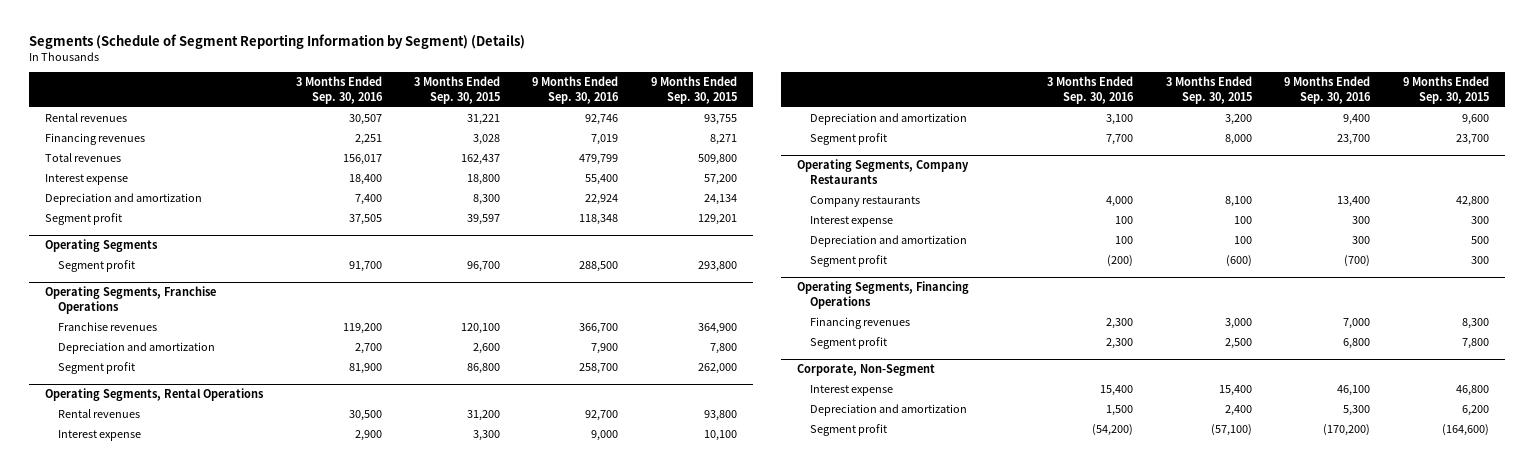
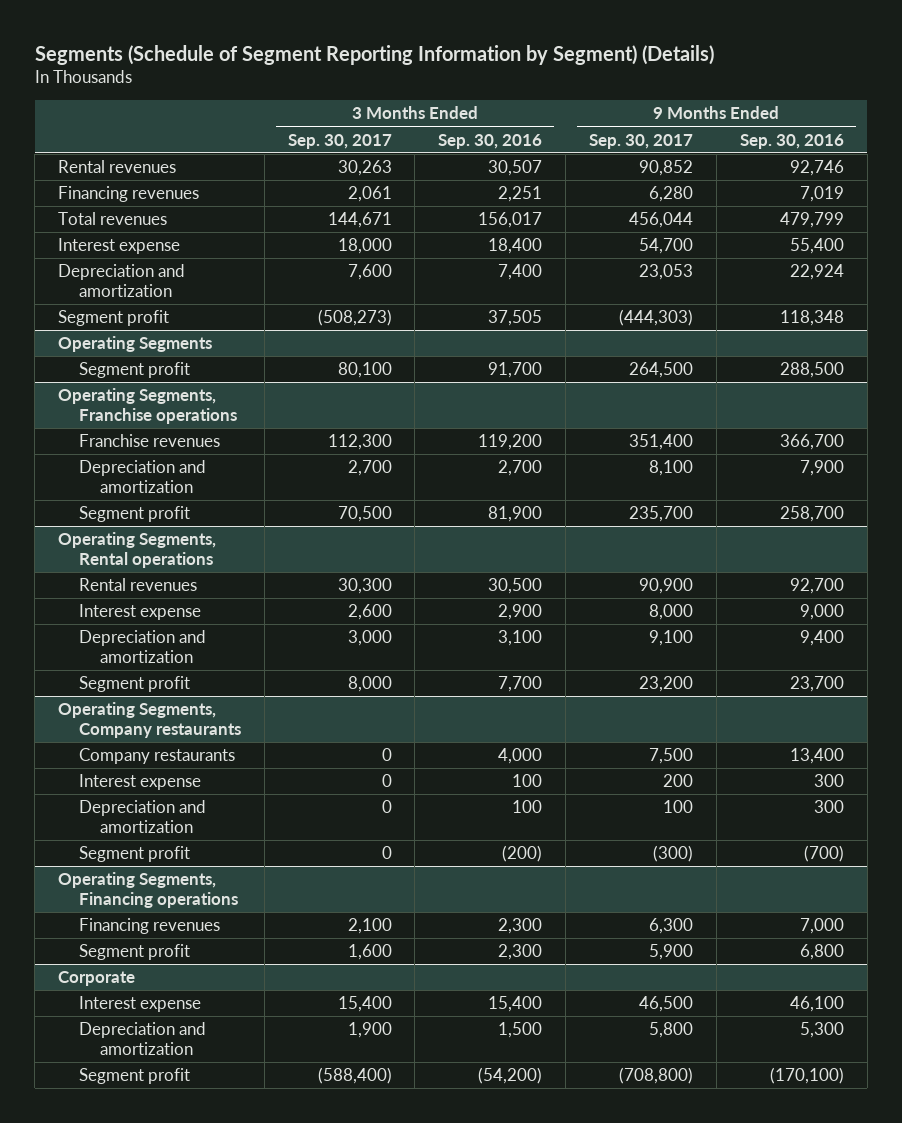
- | 3 Months Ended Sep. 30, 2016 | 3 Months Ended Sep. 30, 2015 | 9 Months Ended Sep. 30, 2016 | 9 Months Ended Sep. 30, 2015
+ | 3 Months Ended Sep. 30, 2017 | 3 Months Ended Sep. 30, 2016 | 9 Months Ended Sep. 30, 2017 | 9 Months Ended Sep. 30, 2016
- Operating Segments, Franchise Operations
+ Operating Segments, Franchise operations
- Operating Segments, Rental Operations
+ Operating Segments, Rental operations
- Operating Segments, Company Restaurants
+ Operating Segments, Company restaurants
- Operating Segments, Financing Operations
+ Operating Segments, Financing operations
- Corporate, Non-Segment
+ Corporate
- Segment profit | (54,200) | (57,100) | (170,200) | (164,600)
+ Segment profit | (588,400) | (54,200) | (708,800) | (170,100)

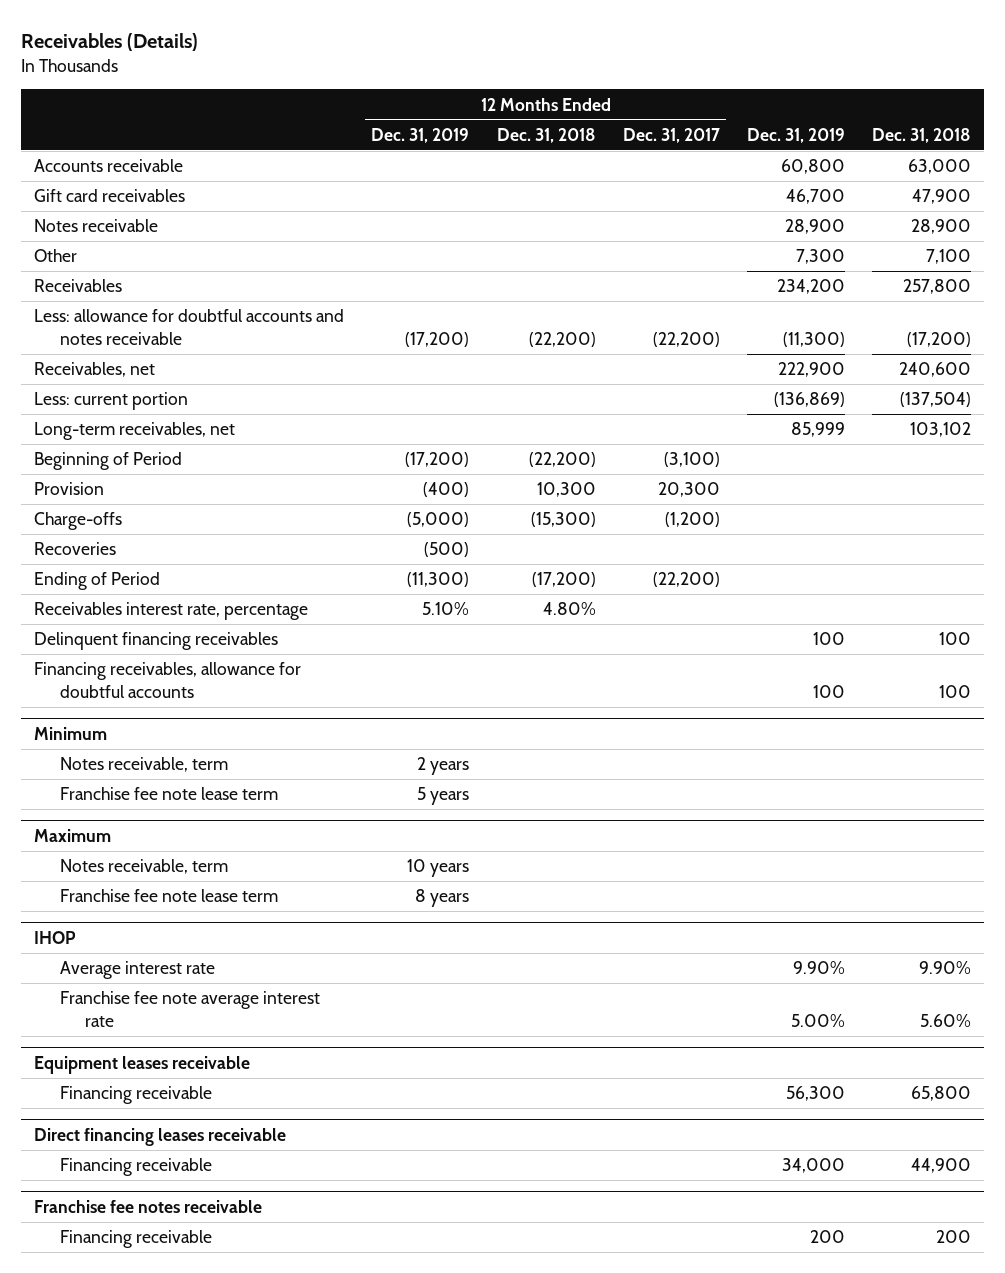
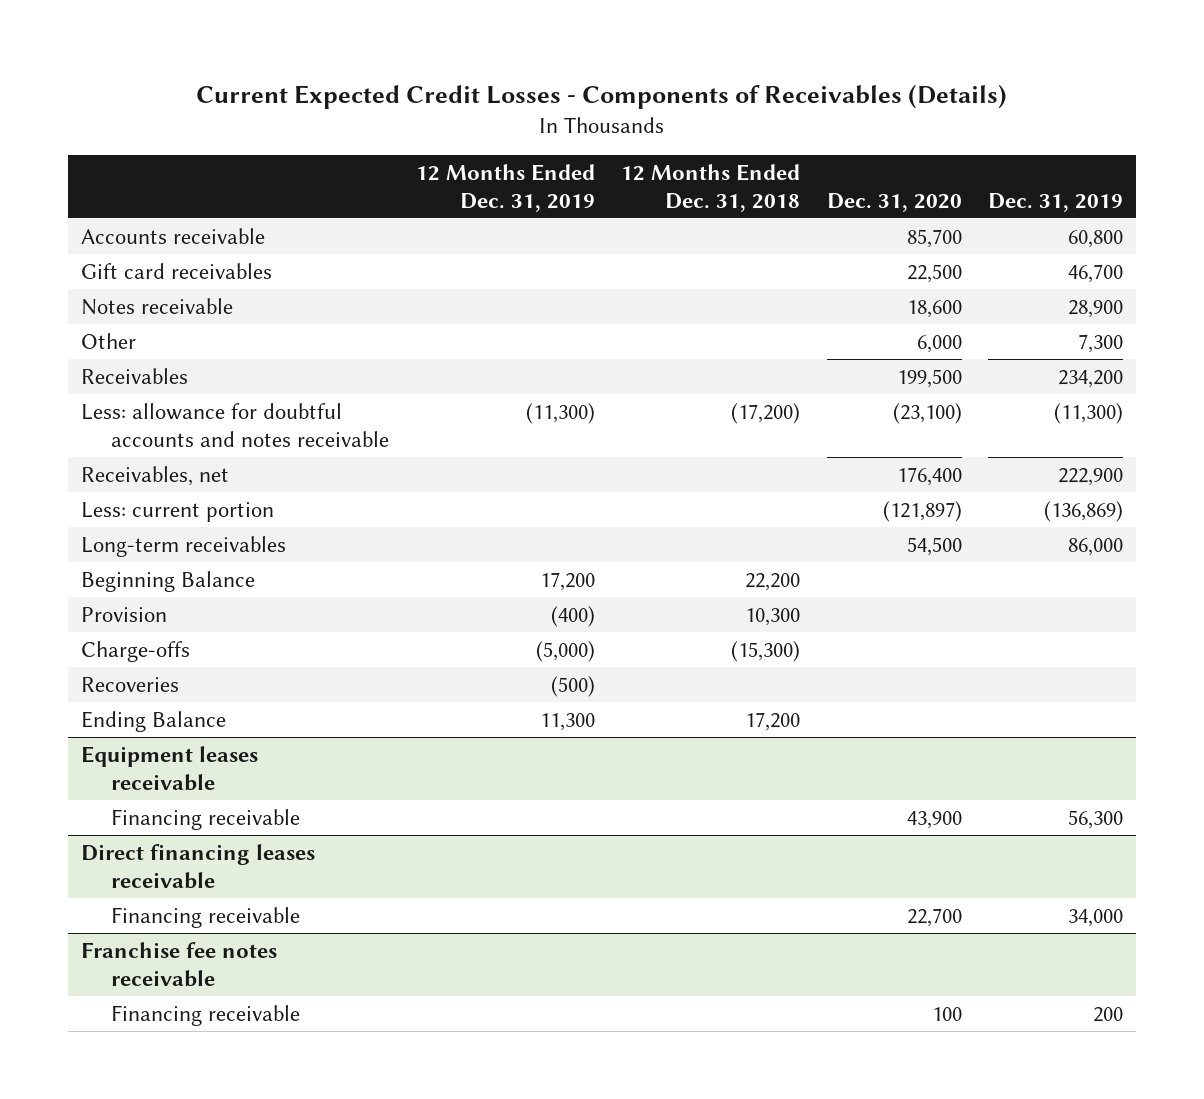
- Receivables (Details)
+ Current Expected Credit Losses - Components of Receivables (Details)
- | 12 Months Ended Dec. 31, 2019 | 12 Months Ended Dec. 31, 2018 | 12 Months Ended Dec. 31, 2017 | Dec. 31, 2019 | Dec. 31, 2018
+ | 12 Months Ended Dec. 31, 2019 | 12 Months Ended Dec. 31, 2018 | Dec. 31, 2020 | Dec. 31, 2019
- Less: allowance for doubtful accounts and notes receivable | (17,200) | (22,200) | (22,200) | (11,300) | (17,200)
+ Less: allowance for doubtful accounts and notes receivable | (11,300) | (17,200) | (23,100) | (11,300)
- Long-term receivables, net | | | | 85,999 | 103,102
- Beginning of Period | (17,200) | (22,200) | (3,100) | |
+ Long-term receivables | | | 54,500 | 86,000
+ Beginning Balance | 17,200 | 22,200 | |
- Ending of Period | (11,300) | (17,200) | (22,200) | |
- Receivables interest rate, percentage | 5.10% | 4.80% | | |
- Delinquent financing receivables | | | | 100 | 100
- Financing receivables, allowance for doubtful accounts | | | | 100 | 100
- Minimum
- Notes receivable, term | 2 years | | | |
- Franchise fee note lease term | 5 years | | | |
- Maximum
- Notes receivable, term | 10 years | | | |
- Franchise fee note lease term | 8 years | | | |
- IHOP
- Average interest rate | | | | 9.90% | 9.90%
- Franchise fee note average interest rate | | | | 5.00% | 5.60%
+ Ending Balance | 11,300 | 17,200 | |

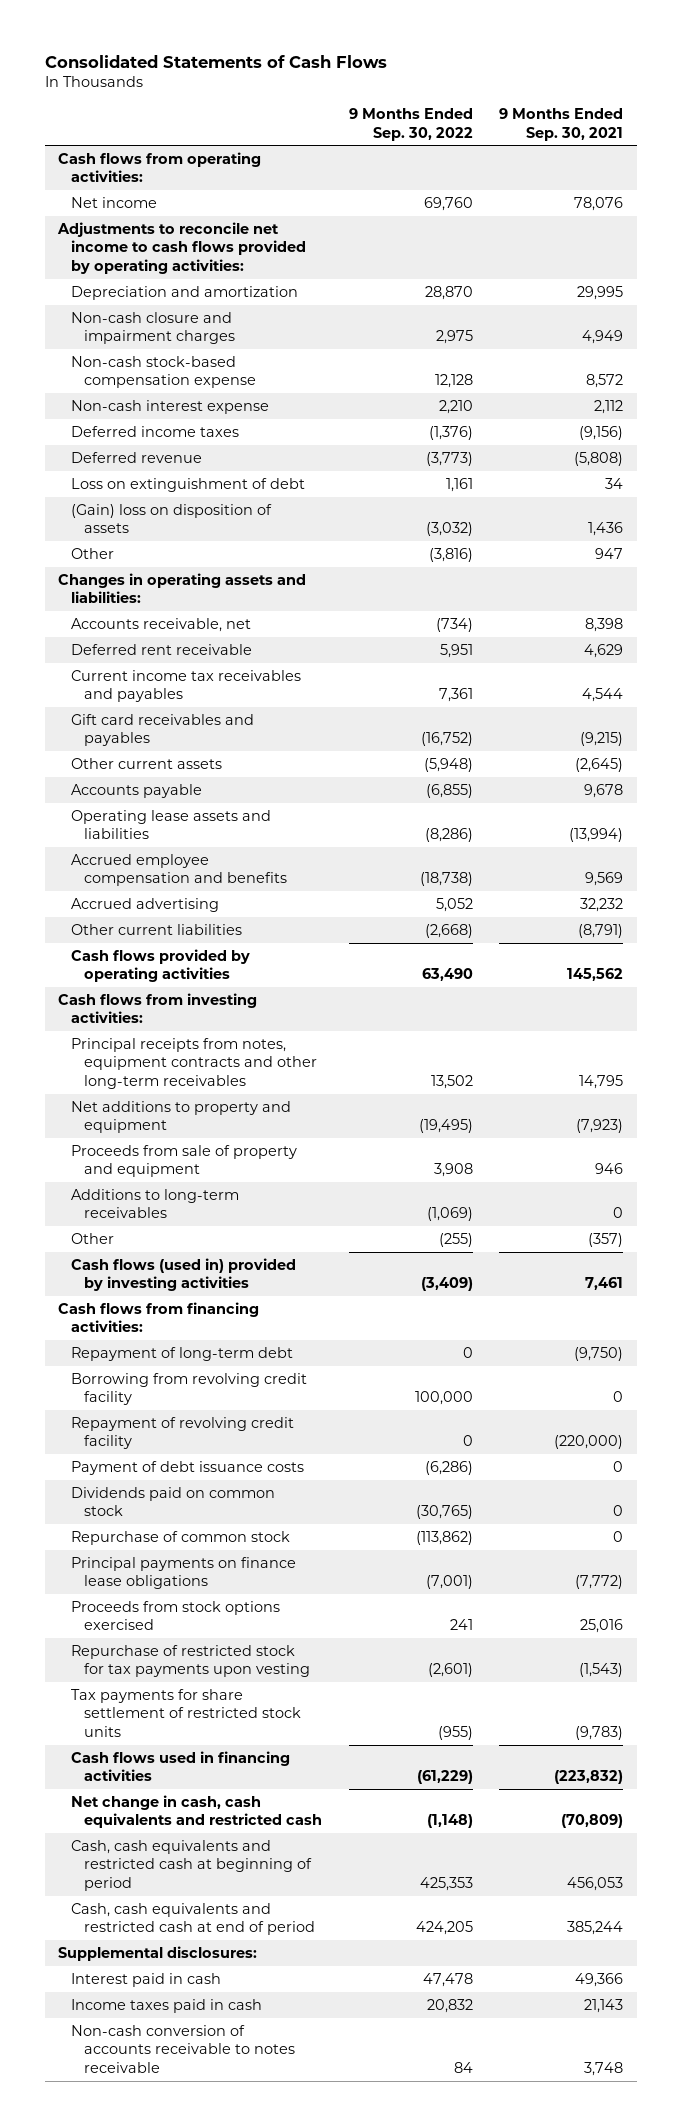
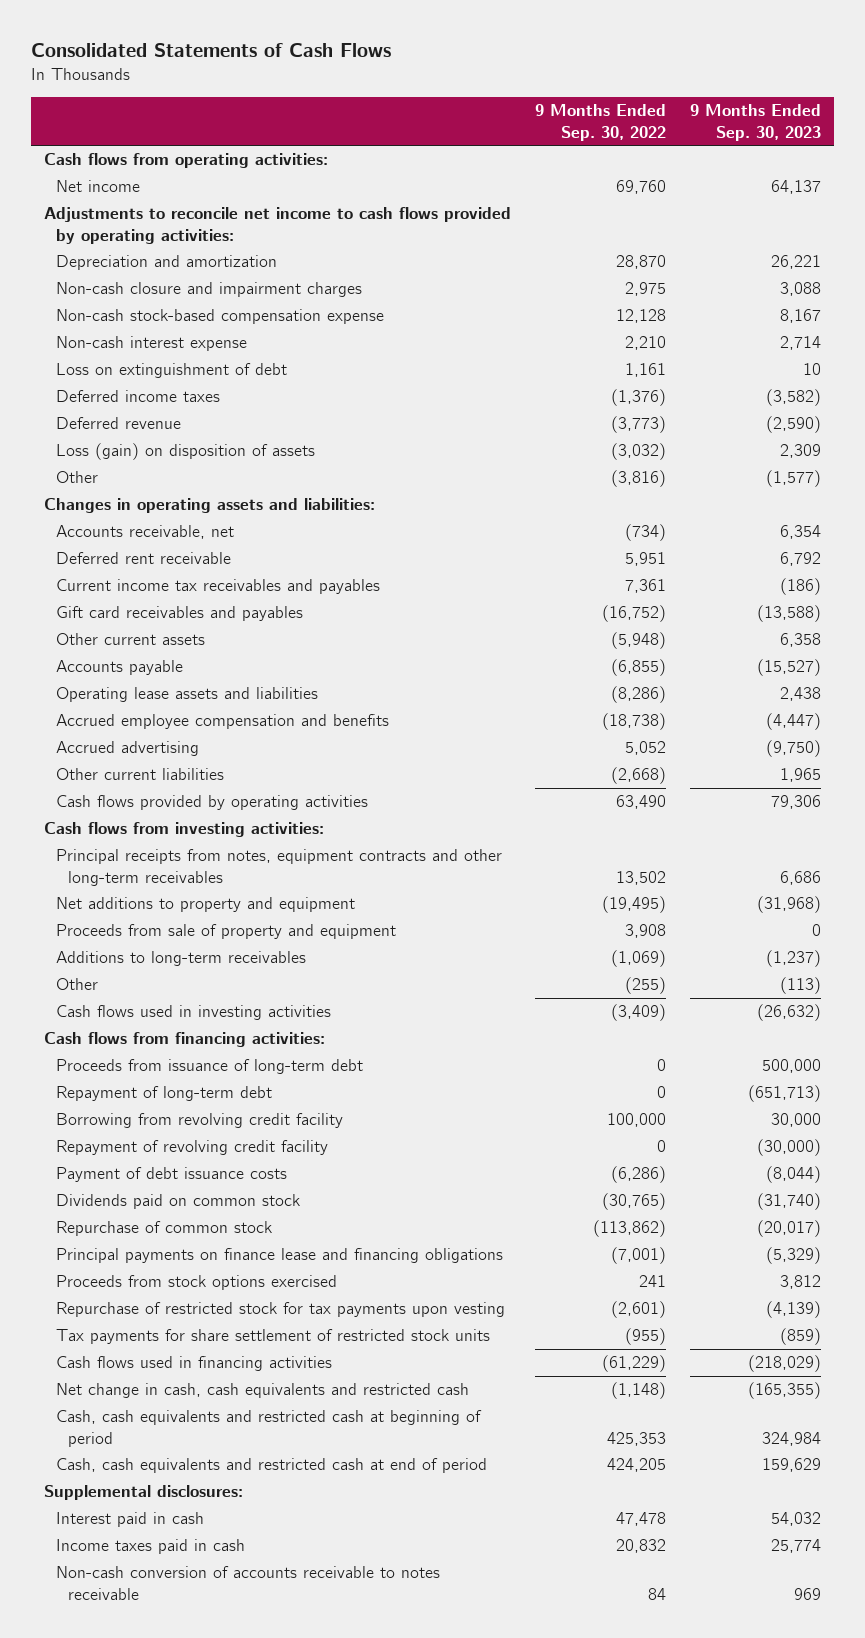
- | 9 Months Ended Sep. 30, 2022 | 9 Months Ended Sep. 30, 2021
+ | 9 Months Ended Sep. 30, 2022 | 9 Months Ended Sep. 30, 2023
moved up: Loss on extinguishment of debt | 1,161 | 10
- (Gain) loss on disposition of assets | (3,032) | 1,436
+ Loss (gain) on disposition of assets | (3,032) | 2,309
- Cash flows (used in) provided by investing activities | (3,409) | 7,461
+ Cash flows used in investing activities | (3,409) | (26,632)
+ Proceeds from issuance of long-term debt | 0 | 500,000
- Principal payments on finance lease obligations | (7,001) | (7,772)
+ Principal payments on finance lease and financing obligations | (7,001) | (5,329)

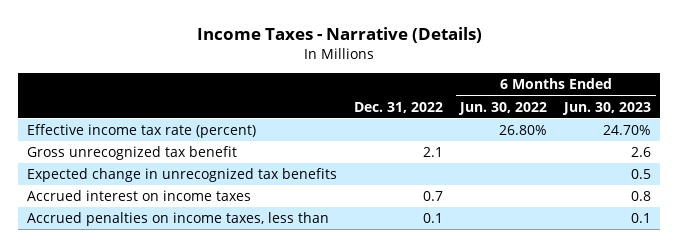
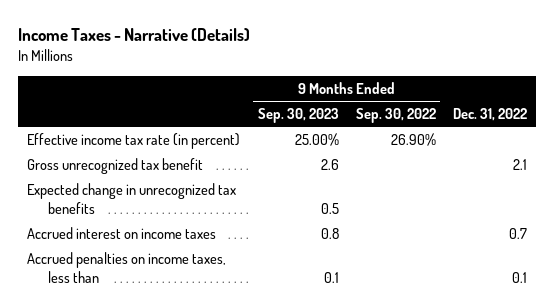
- | Dec. 31, 2022 | 6 Months Ended Jun. 30, 2022 | 6 Months Ended Jun. 30, 2023
+ | 9 Months Ended Sep. 30, 2023 | 9 Months Ended Sep. 30, 2022 | Dec. 31, 2022
- Effective income tax rate (percent) | | 26.80% | 24.70%
+ Effective income tax rate (in percent) | 25.00% | 26.90% |

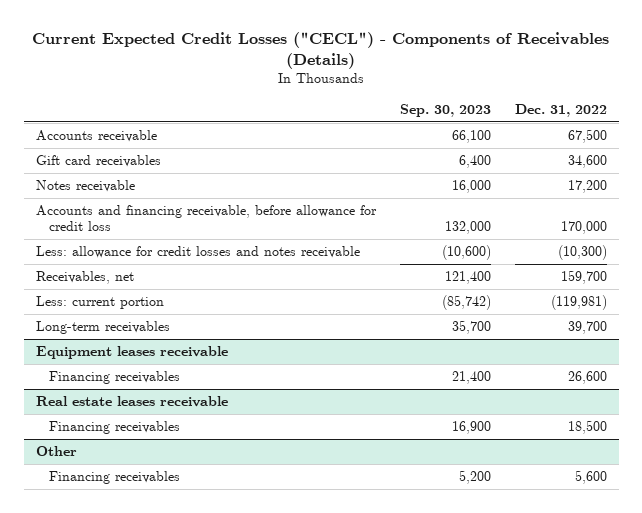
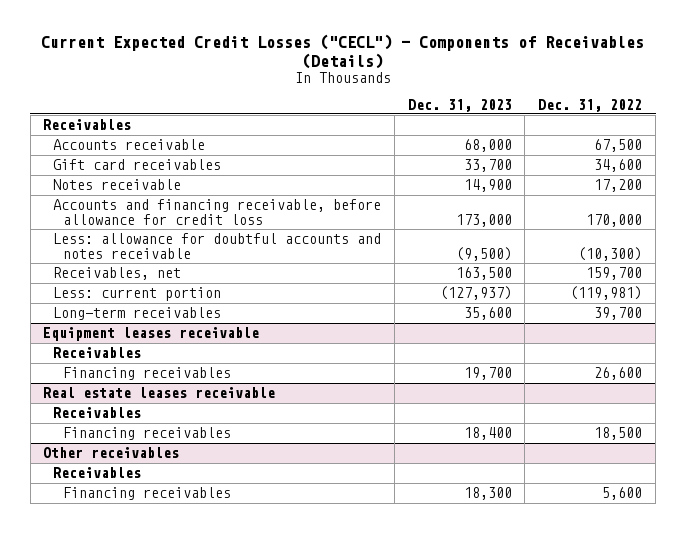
- | Sep. 30, 2023 | Dec. 31, 2022
+ | Dec. 31, 2023 | Dec. 31, 2022
+ Receivables
- Less: allowance for credit losses and notes receivable | (10,600) | (10,300)
+ Less: allowance for doubtful accounts and notes receivable | (9,500) | (10,300)
@ Equipment leases receivable
+ Receivables
@ Real estate leases receivable
+ Receivables
- Other
+ Other receivables
+ Receivables

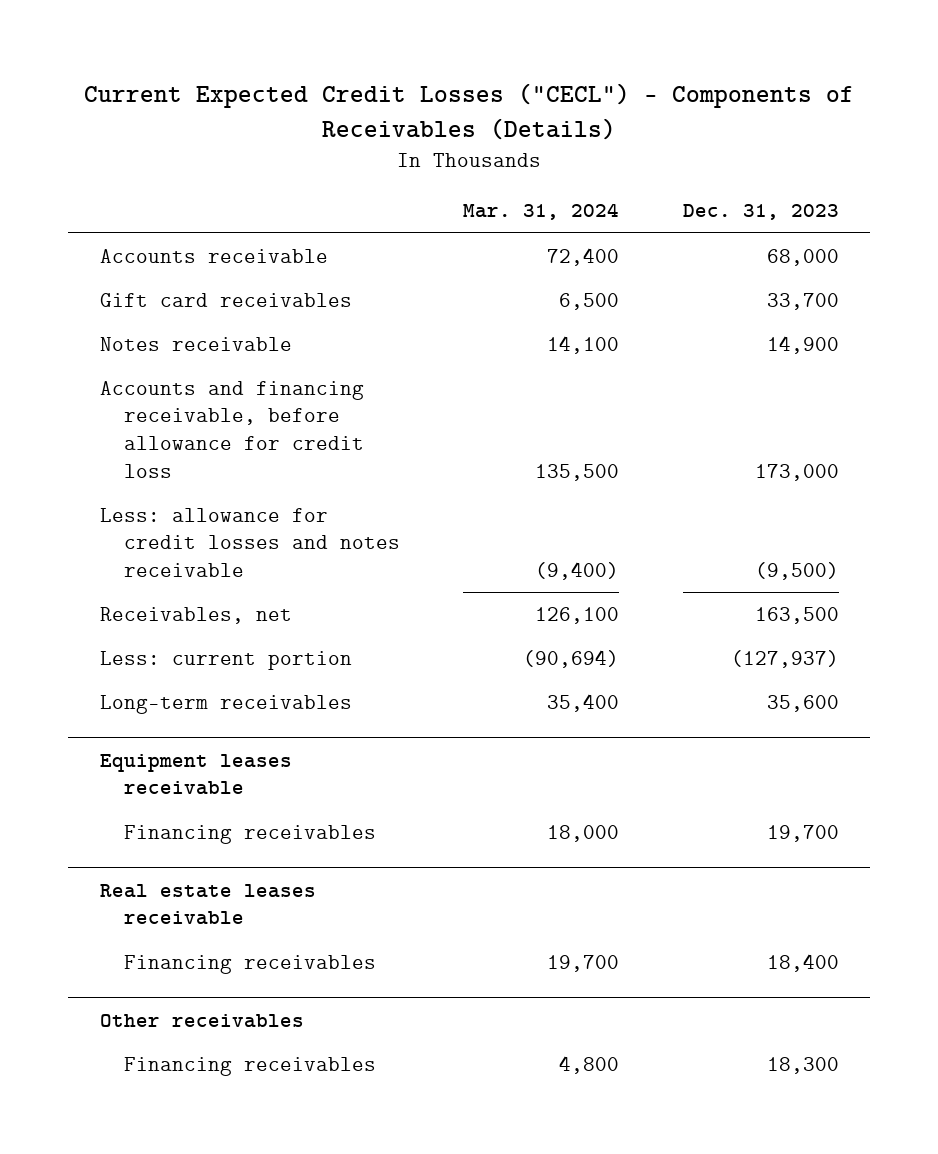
- | Dec. 31, 2023 | Dec. 31, 2022
+ | Mar. 31, 2024 | Dec. 31, 2023
- Receivables
- Less: allowance for doubtful accounts and notes receivable | (9,500) | (10,300)
+ Less: allowance for credit losses and notes receivable | (9,400) | (9,500)
@ Equipment leases receivable
- Receivables
@ Real estate leases receivable
- Receivables
@ Other receivables
- Receivables

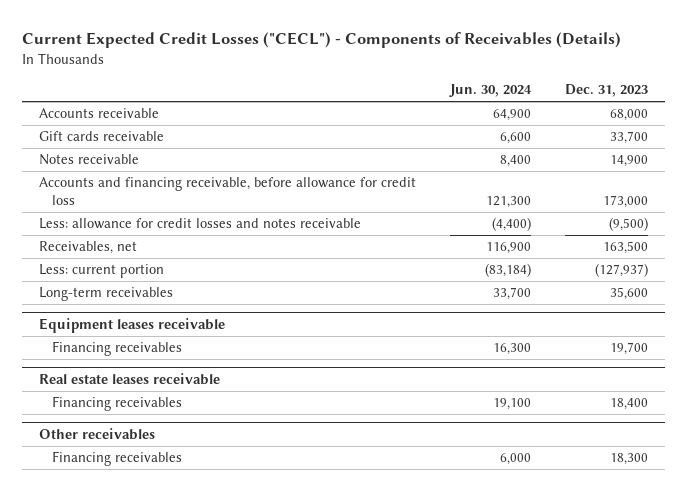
- | Mar. 31, 2024 | Dec. 31, 2023
+ | Jun. 30, 2024 | Dec. 31, 2023
- Gift card receivables | 6,500 | 33,700
+ Gift cards receivable | 6,600 | 33,700

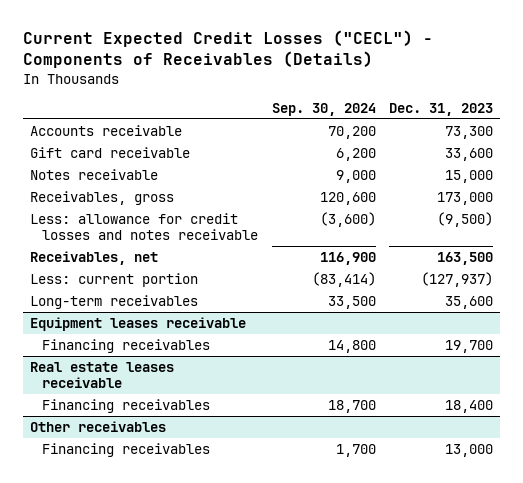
- | Jun. 30, 2024 | Dec. 31, 2023
+ | Sep. 30, 2024 | Dec. 31, 2023
- Accounts receivable | 64,900 | 68,000
- Gift cards receivable | 6,600 | 33,700
- Notes receivable | 8,400 | 14,900
- Accounts and financing receivable, before allowance for credit loss | 121,300 | 173,000
+ Accounts receivable | 70,200 | 73,300
+ Gift card receivable | 6,200 | 33,600
+ Notes receivable | 9,000 | 15,000
+ Receivables, gross | 120,600 | 173,000
@ Other receivables
- Financing receivables | 6,000 | 18,300
+ Financing receivables | 1,700 | 13,000

